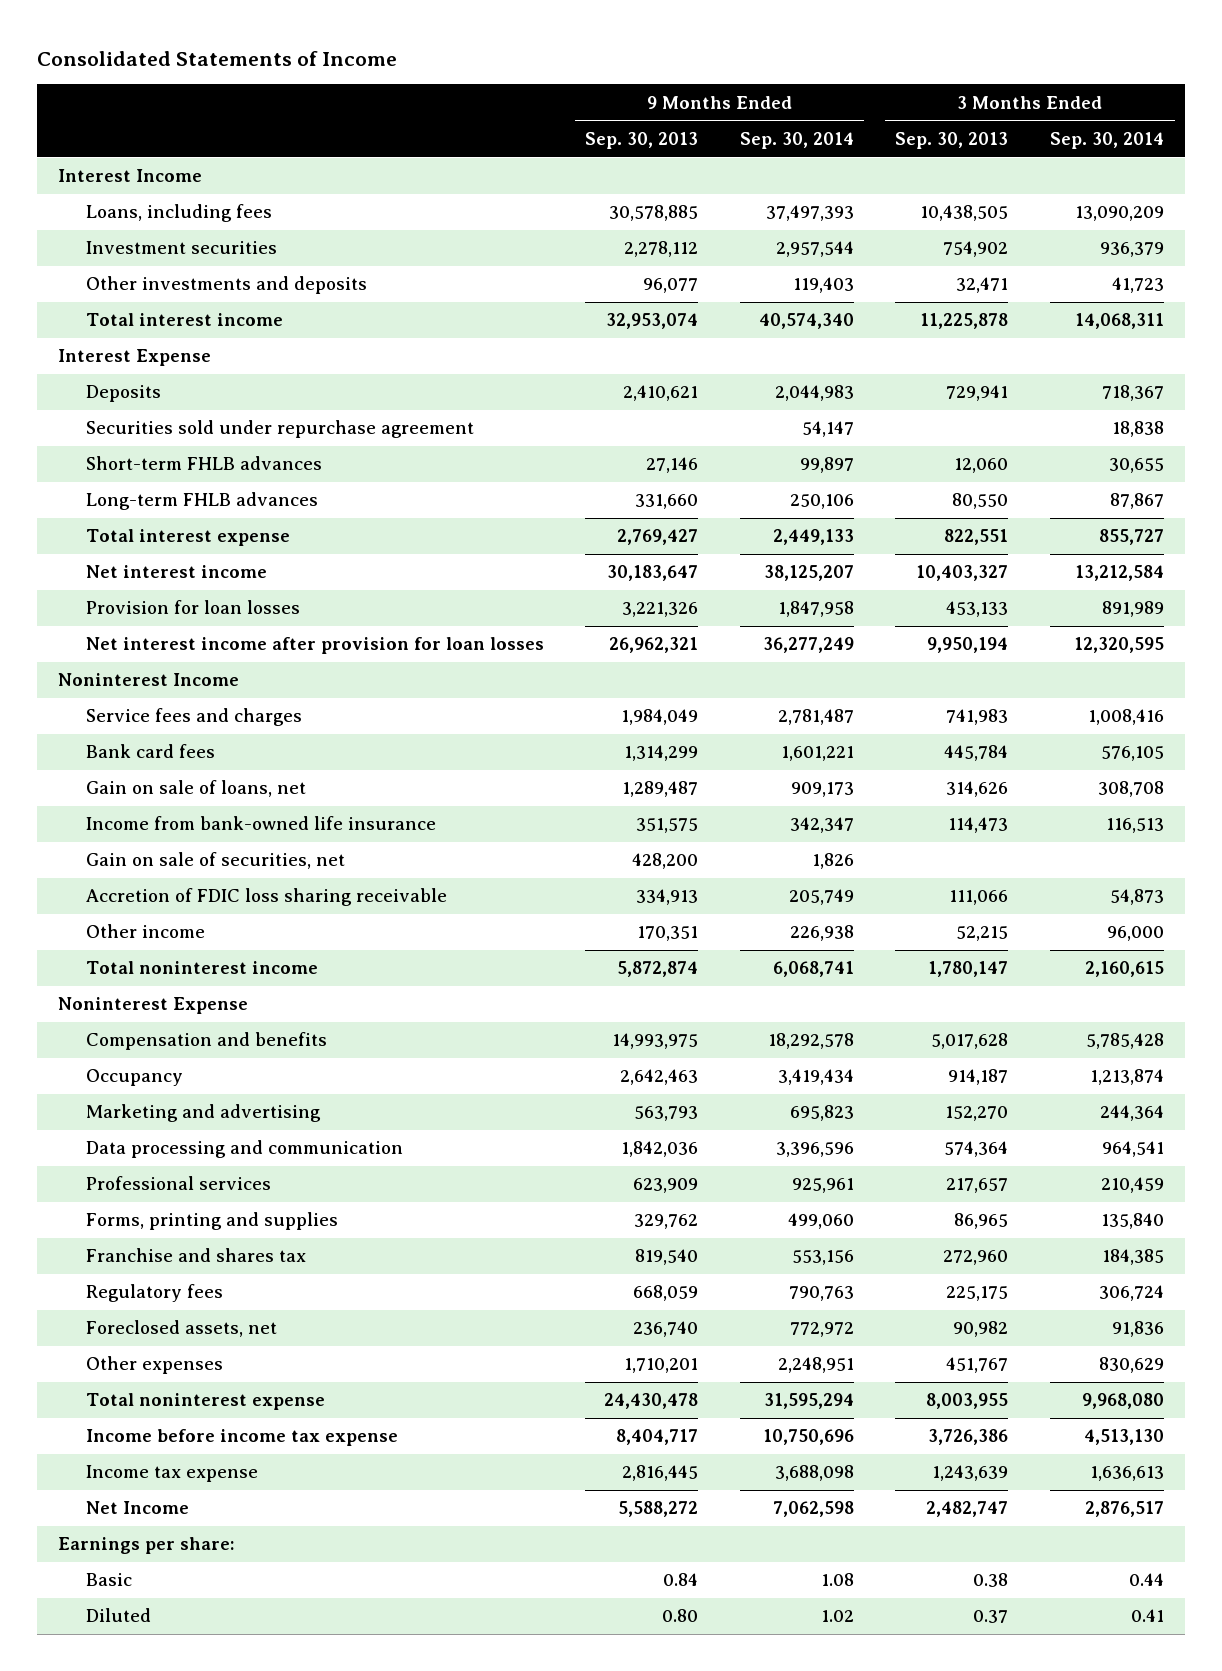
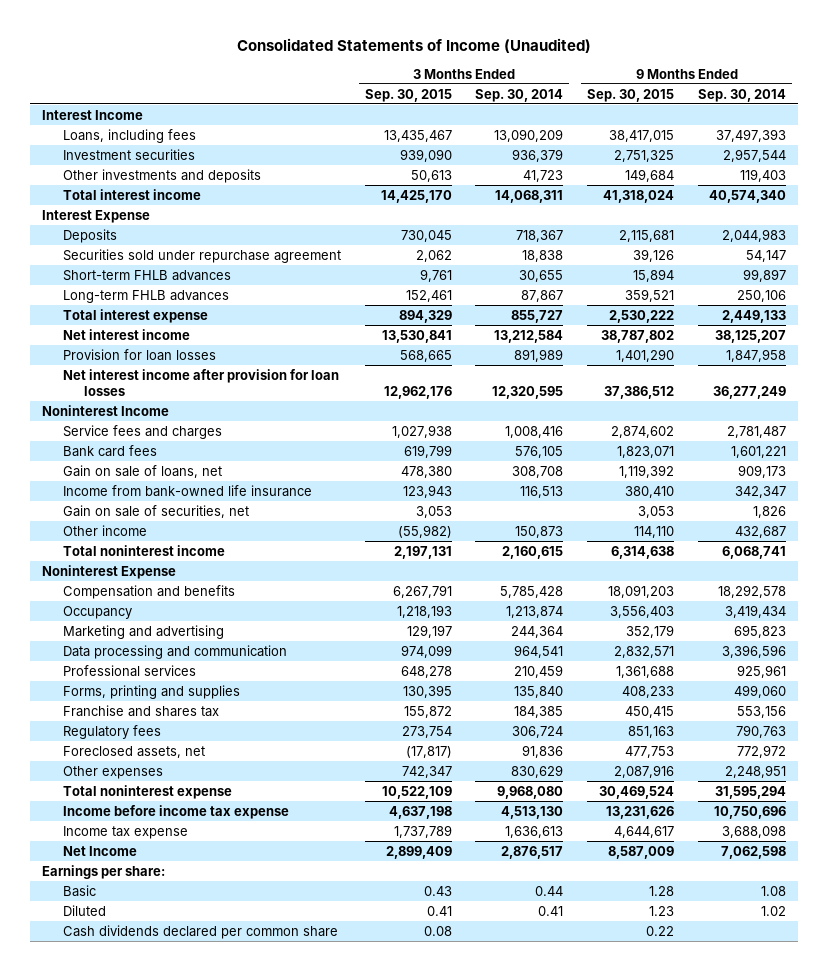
- Consolidated Statements of Income
+ Consolidated Statements of Income (Unaudited)
- | 9 Months Ended Sep. 30, 2013 | 9 Months Ended Sep. 30, 2014 | 3 Months Ended Sep. 30, 2013 | 3 Months Ended Sep. 30, 2014
+ | 3 Months Ended Sep. 30, 2015 | 3 Months Ended Sep. 30, 2014 | 9 Months Ended Sep. 30, 2015 | 9 Months Ended Sep. 30, 2014
- Accretion of FDIC loss sharing receivable | 334,913 | 205,749 | 111,066 | 54,873
- Other income | 170,351 | 226,938 | 52,215 | 96,000
+ Other income | (55,982) | 150,873 | 114,110 | 432,687
+ Cash dividends declared per common share | 0.08 | | 0.22 |

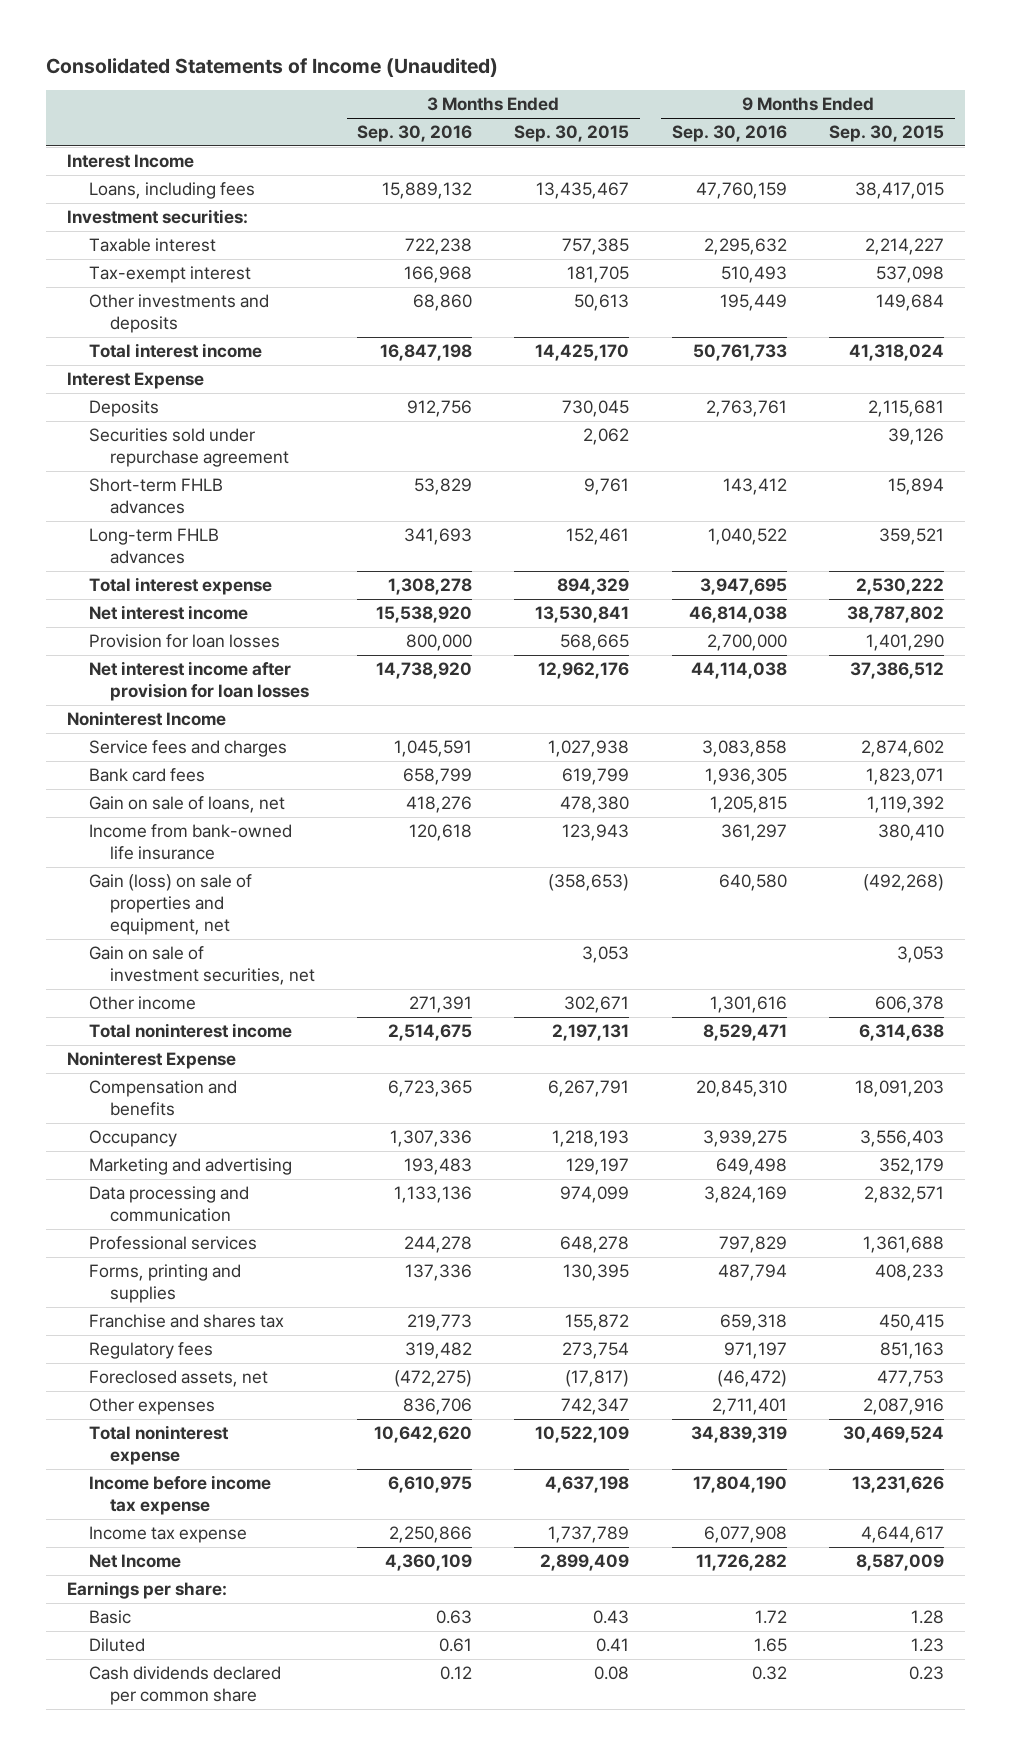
- | 3 Months Ended Sep. 30, 2015 | 3 Months Ended Sep. 30, 2014 | 9 Months Ended Sep. 30, 2015 | 9 Months Ended Sep. 30, 2014
+ | 3 Months Ended Sep. 30, 2016 | 3 Months Ended Sep. 30, 2015 | 9 Months Ended Sep. 30, 2016 | 9 Months Ended Sep. 30, 2015
- Investment securities | 939,090 | 936,379 | 2,751,325 | 2,957,544
+ Investment securities:
+ Taxable interest | 722,238 | 757,385 | 2,295,632 | 2,214,227
+ Tax-exempt interest | 166,968 | 181,705 | 510,493 | 537,098
- Gain on sale of securities, net | 3,053 | | 3,053 | 1,826
- Other income | (55,982) | 150,873 | 114,110 | 432,687
+ Gain (loss) on sale of properties and equipment, net | | (358,653) | 640,580 | (492,268)
+ Gain on sale of investment securities, net | | 3,053 | | 3,053
+ Other income | 271,391 | 302,671 | 1,301,616 | 606,378
- Cash dividends declared per common share | 0.08 | | 0.22 |
+ Cash dividends declared per common share | 0.12 | 0.08 | 0.32 | 0.23

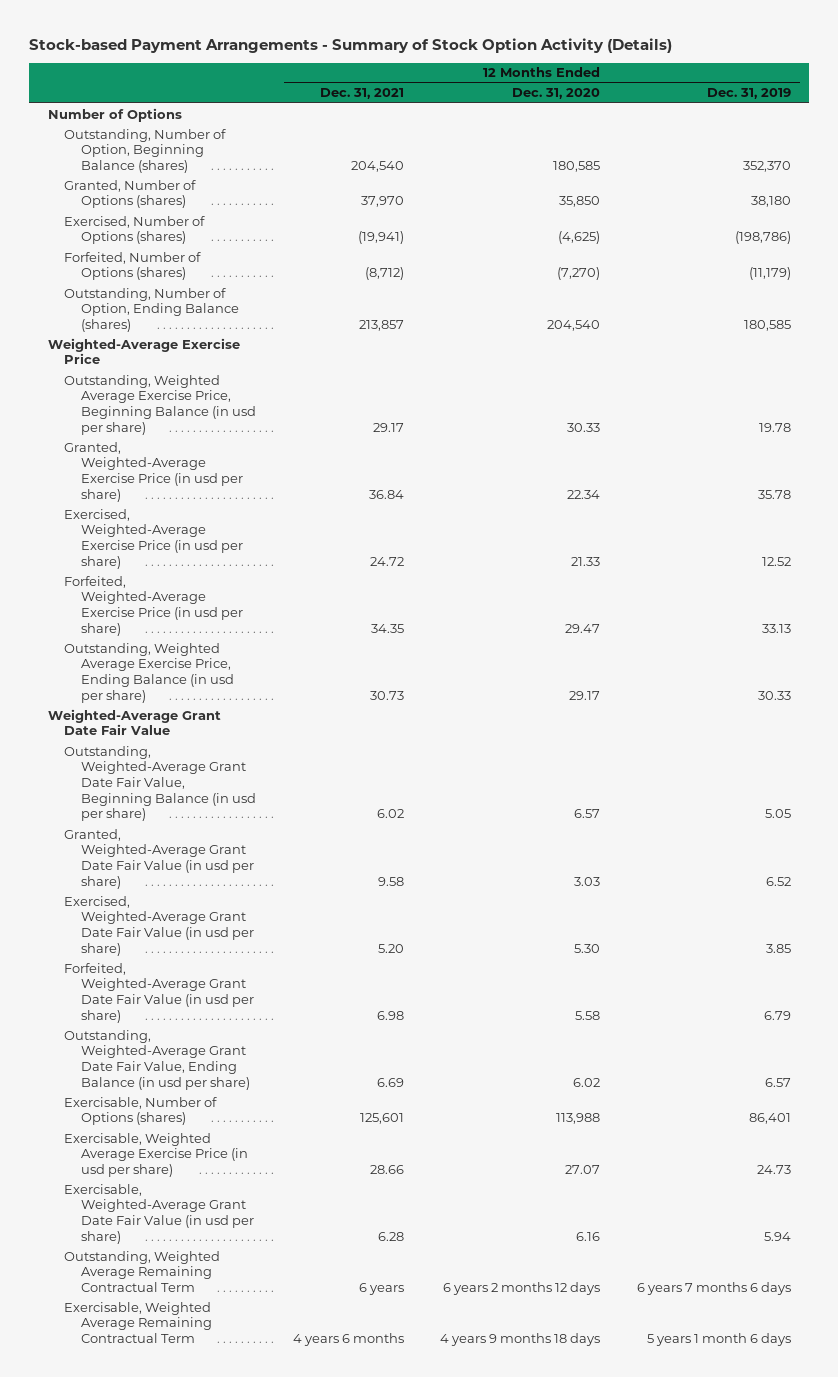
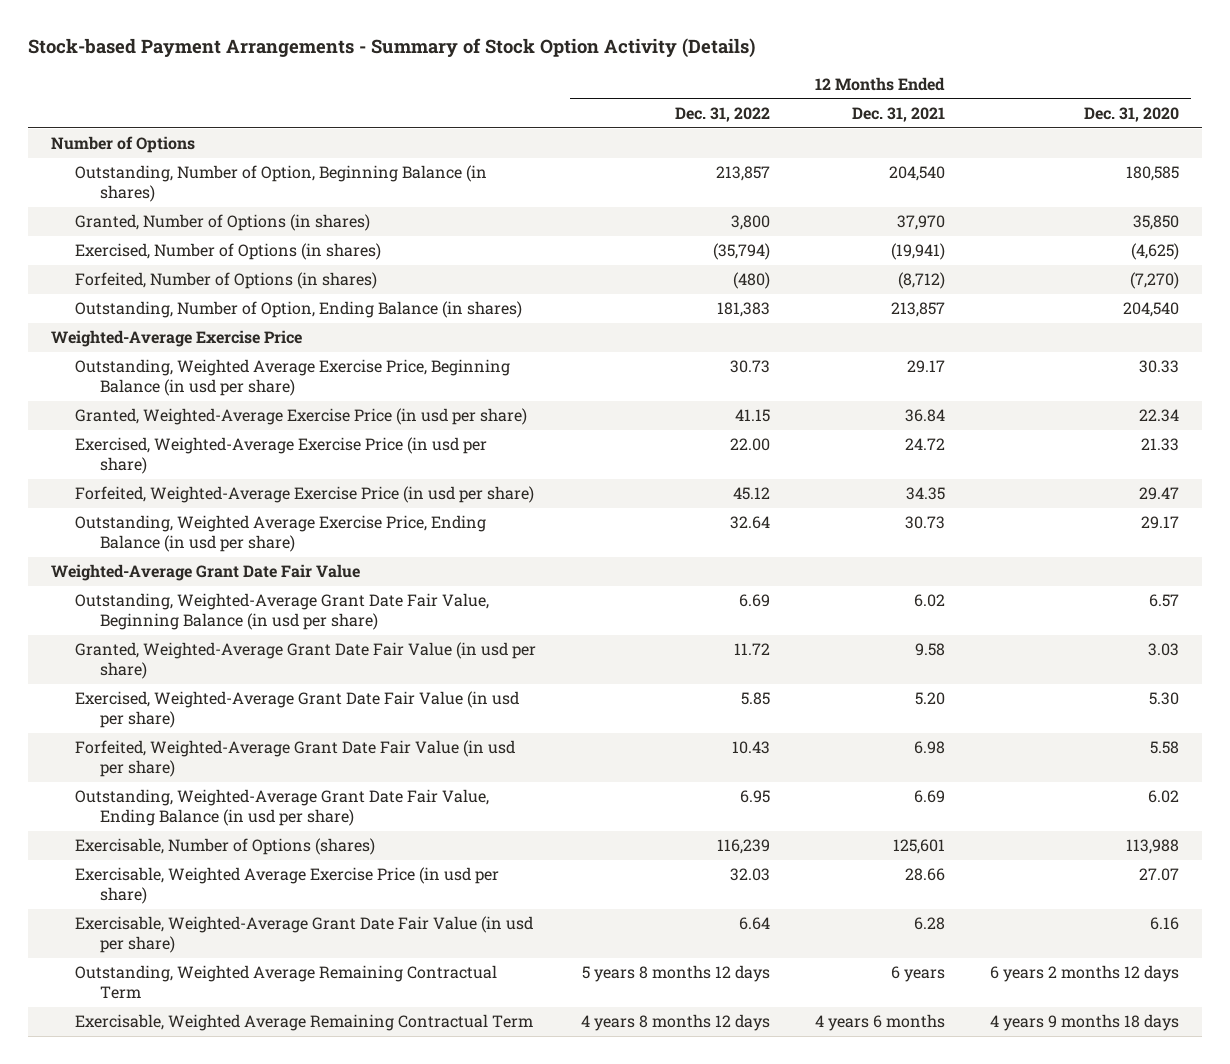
- | 12 Months Ended Dec. 31, 2021 | 12 Months Ended Dec. 31, 2020 | 12 Months Ended Dec. 31, 2019
+ | 12 Months Ended Dec. 31, 2022 | 12 Months Ended Dec. 31, 2021 | 12 Months Ended Dec. 31, 2020
- Outstanding, Number of Option, Beginning Balance (shares) | 204,540 | 180,585 | 352,370
- Granted, Number of Options (shares) | 37,970 | 35,850 | 38,180
- Exercised, Number of Options (shares) | (19,941) | (4,625) | (198,786)
- Forfeited, Number of Options (shares) | (8,712) | (7,270) | (11,179)
- Outstanding, Number of Option, Ending Balance (shares) | 213,857 | 204,540 | 180,585
+ Outstanding, Number of Option, Beginning Balance (in shares) | 213,857 | 204,540 | 180,585
+ Granted, Number of Options (in shares) | 3,800 | 37,970 | 35,850
+ Exercised, Number of Options (in shares) | (35,794) | (19,941) | (4,625)
+ Forfeited, Number of Options (in shares) | (480) | (8,712) | (7,270)
+ Outstanding, Number of Option, Ending Balance (in shares) | 181,383 | 213,857 | 204,540

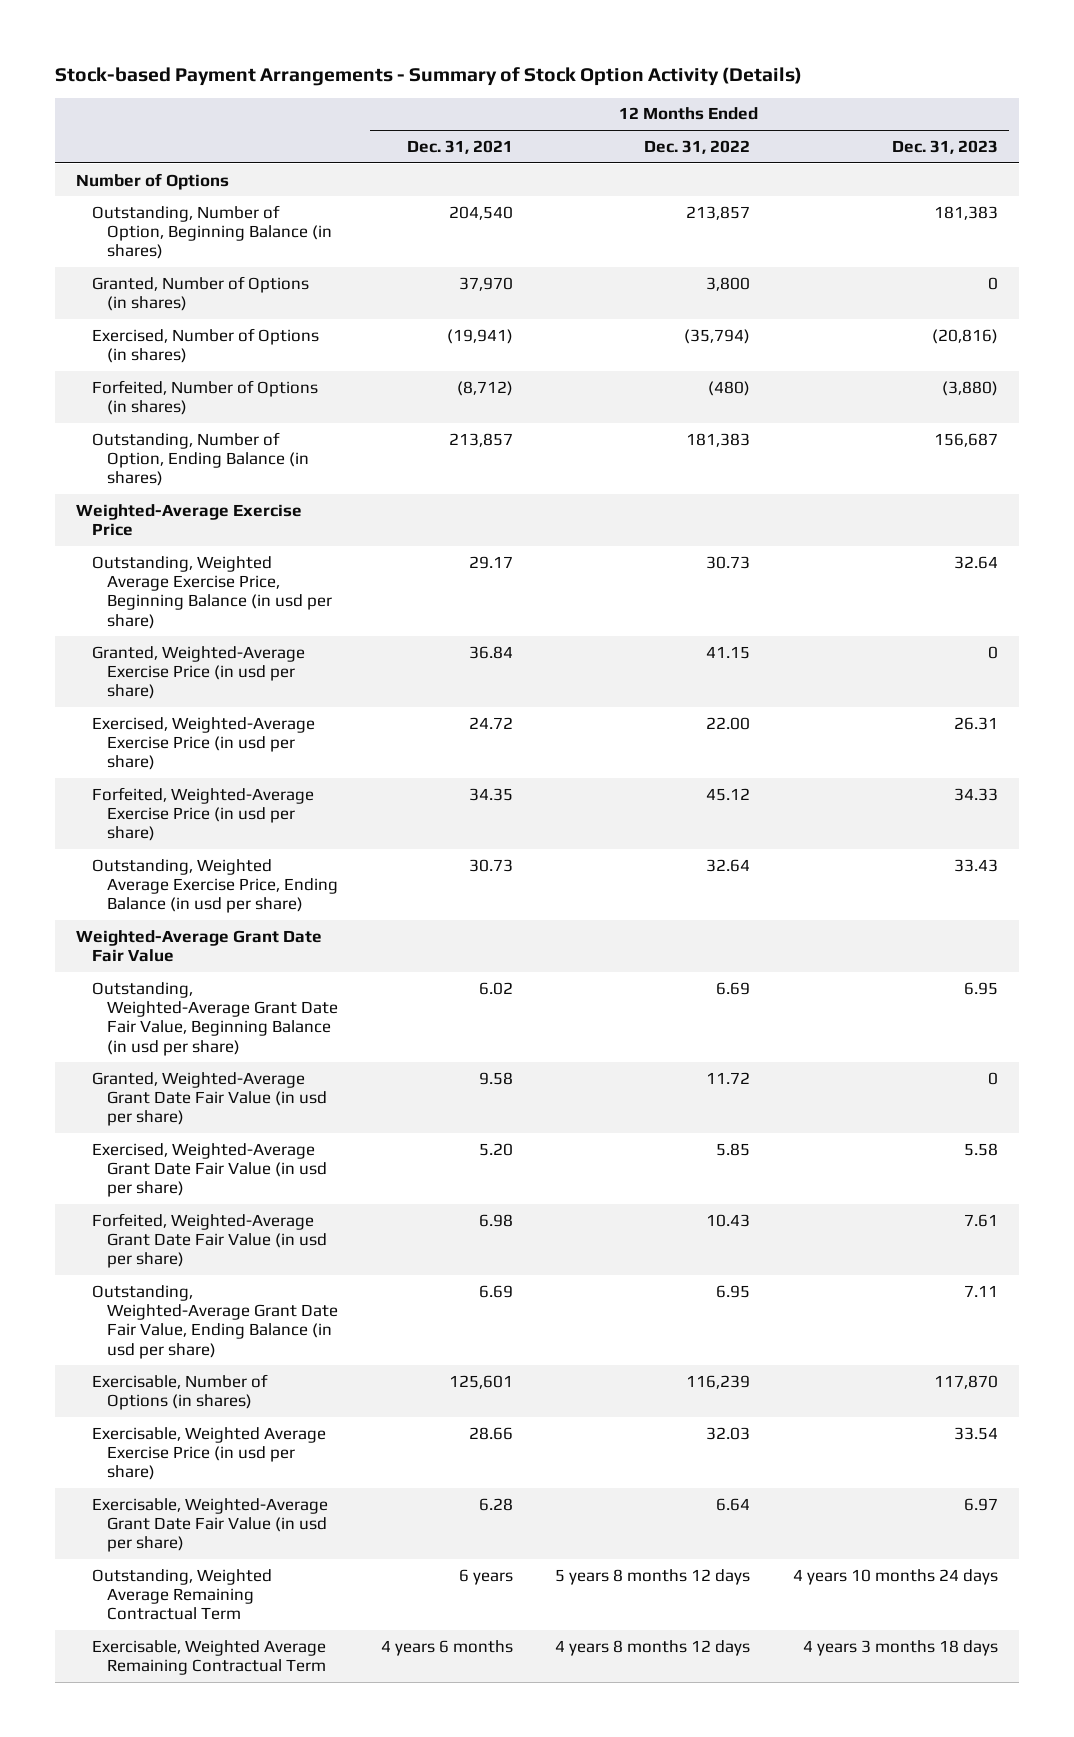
- | 12 Months Ended Dec. 31, 2022 | 12 Months Ended Dec. 31, 2021 | 12 Months Ended Dec. 31, 2020
+ | 12 Months Ended Dec. 31, 2021 | 12 Months Ended Dec. 31, 2022 | 12 Months Ended Dec. 31, 2023
- Exercisable, Number of Options (shares) | 116,239 | 125,601 | 113,988
+ Exercisable, Number of Options (in shares) | 125,601 | 116,239 | 117,870

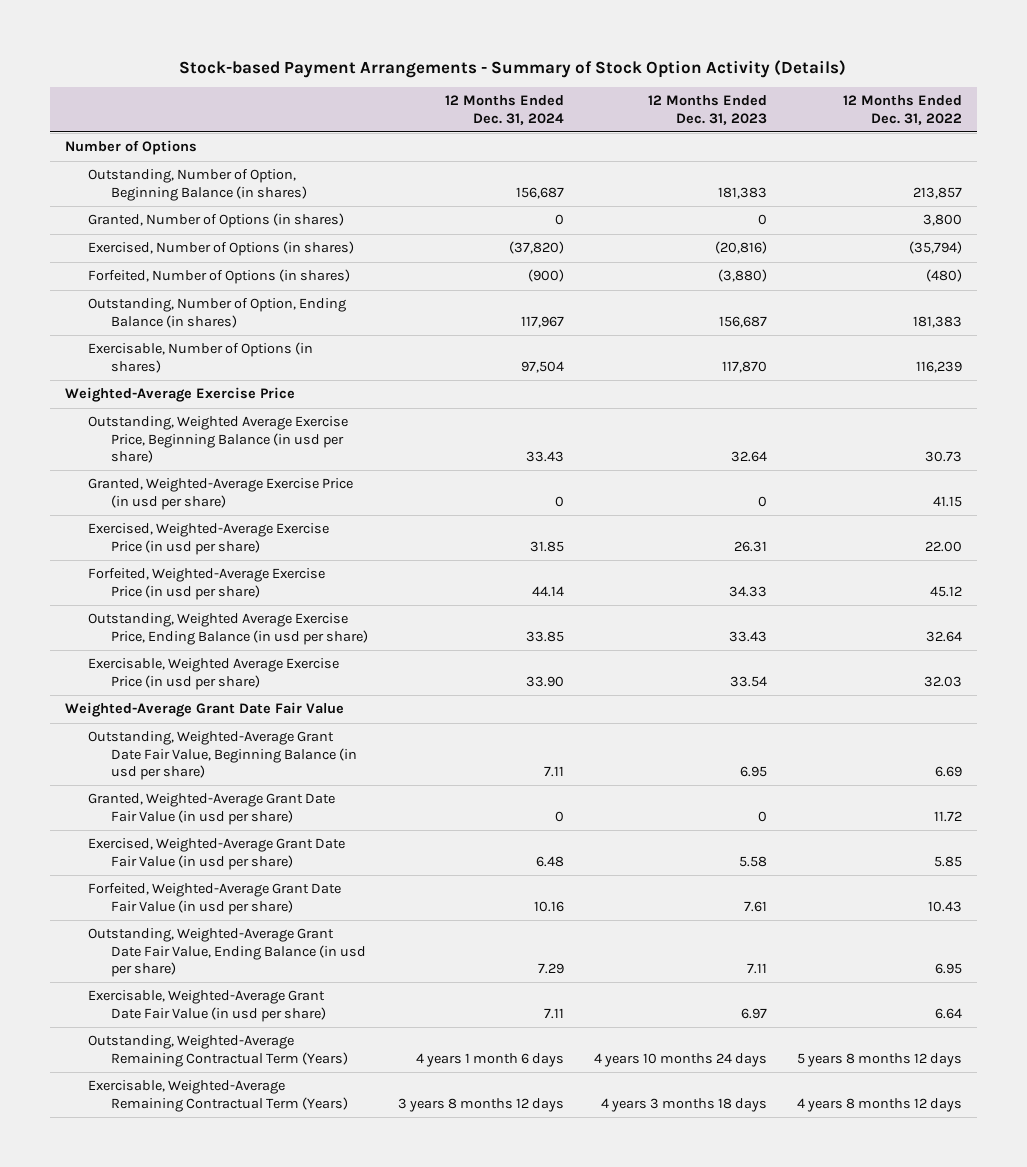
- | 12 Months Ended Dec. 31, 2021 | 12 Months Ended Dec. 31, 2022 | 12 Months Ended Dec. 31, 2023
+ | 12 Months Ended Dec. 31, 2024 | 12 Months Ended Dec. 31, 2023 | 12 Months Ended Dec. 31, 2022
moved up: Exercisable, Number of Options (in shares) | 97,504 | 117,870 | 116,239
moved up: Exercisable, Weighted Average Exercise Price (in usd per share) | 33.90 | 33.54 | 32.03
- Outstanding, Weighted Average Remaining Contractual Term | 6 years | 5 years 8 months 12 days | 4 years 10 months 24 days
- Exercisable, Weighted Average Remaining Contractual Term | 4 years 6 months | 4 years 8 months 12 days | 4 years 3 months 18 days
+ Outstanding, Weighted-Average Remaining Contractual Term (Years) | 4 years 1 month 6 days | 4 years 10 months 24 days | 5 years 8 months 12 days
+ Exercisable, Weighted-Average Remaining Contractual Term (Years) | 3 years 8 months 12 days | 4 years 3 months 18 days | 4 years 8 months 12 days

